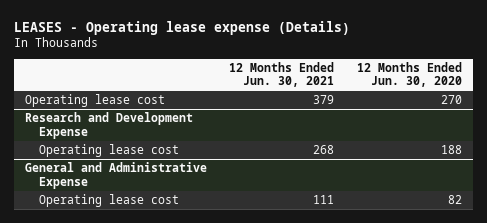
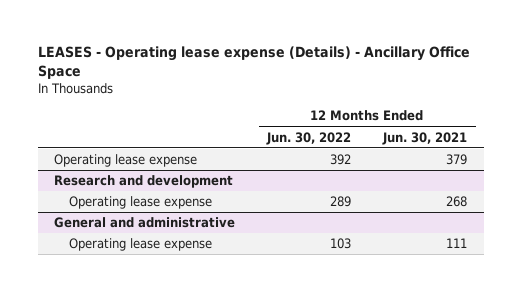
- LEASES - Operating lease expense (Details)
+ LEASES - Operating lease expense (Details) - Ancillary Office Space
- | 12 Months Ended Jun. 30, 2021 | 12 Months Ended Jun. 30, 2020
+ | 12 Months Ended Jun. 30, 2022 | 12 Months Ended Jun. 30, 2021
- Operating lease cost | 379 | 270
- Research and Development Expense
- Operating lease cost | 268 | 188
- General and Administrative Expense
- Operating lease cost | 111 | 82
+ Operating lease expense | 392 | 379
+ Research and development
+ Operating lease expense | 289 | 268
+ General and administrative
+ Operating lease expense | 103 | 111

